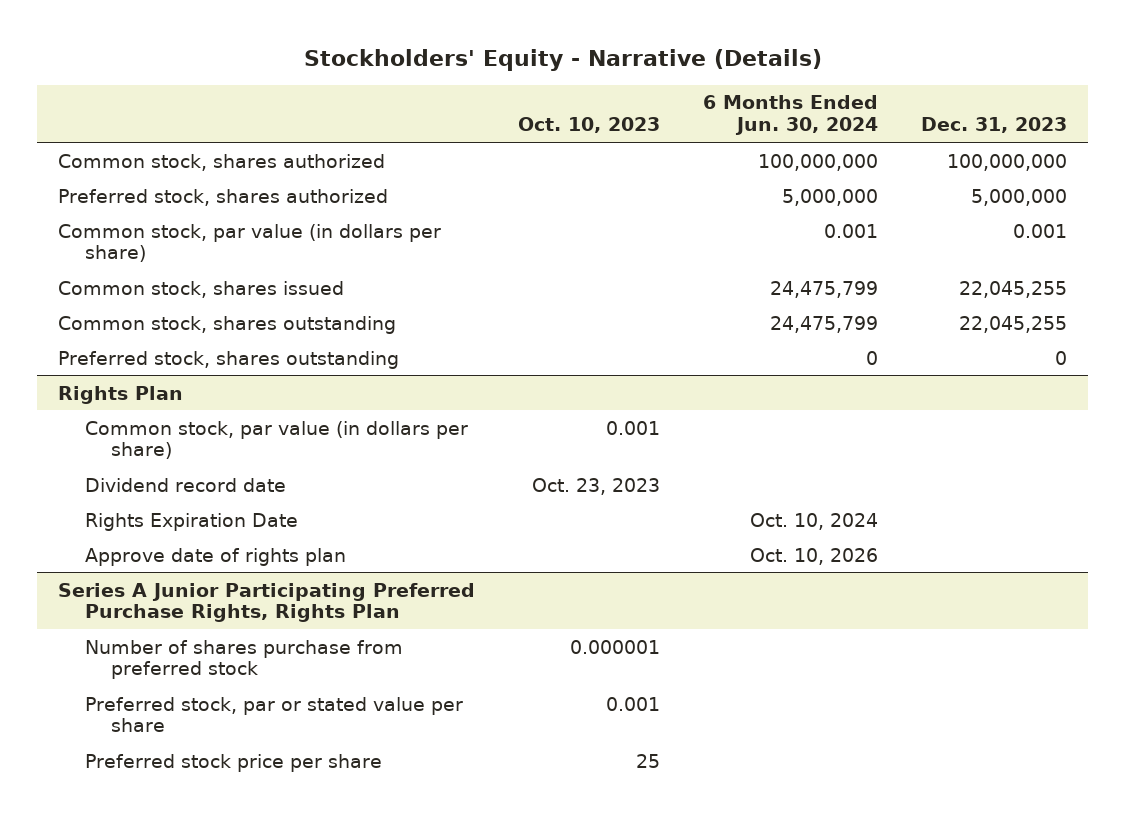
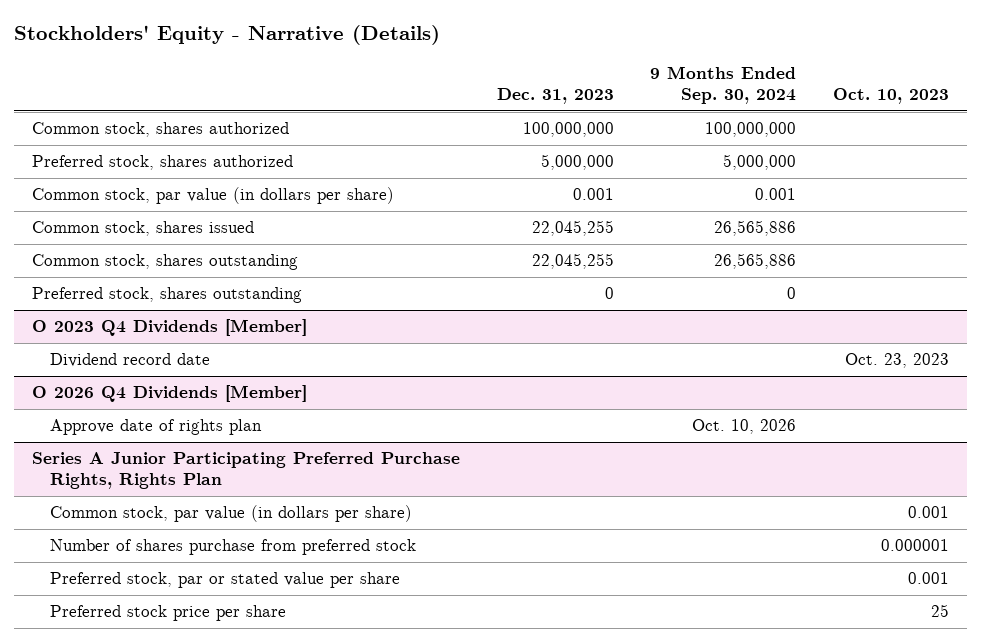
- | Oct. 10, 2023 | 6 Months Ended Jun. 30, 2024 | Dec. 31, 2023
+ | Dec. 31, 2023 | 9 Months Ended Sep. 30, 2024 | Oct. 10, 2023
- Rights Plan
- Common stock, par value (in dollars per share) | 0.001 | |
+ O 2023 Q4 Dividends [Member]
- Rights Expiration Date | | Oct. 10, 2024 |
- Approve date of rights plan | | Oct. 10, 2026 |
+ O 2026 Q4 Dividends [Member]
+ Approve date of rights plan | | Oct. 10, 2026 |
@ Series A Junior Participating Preferred Purchase Rights, Rights Plan
+ Common stock, par value (in dollars per share) | | | 0.001

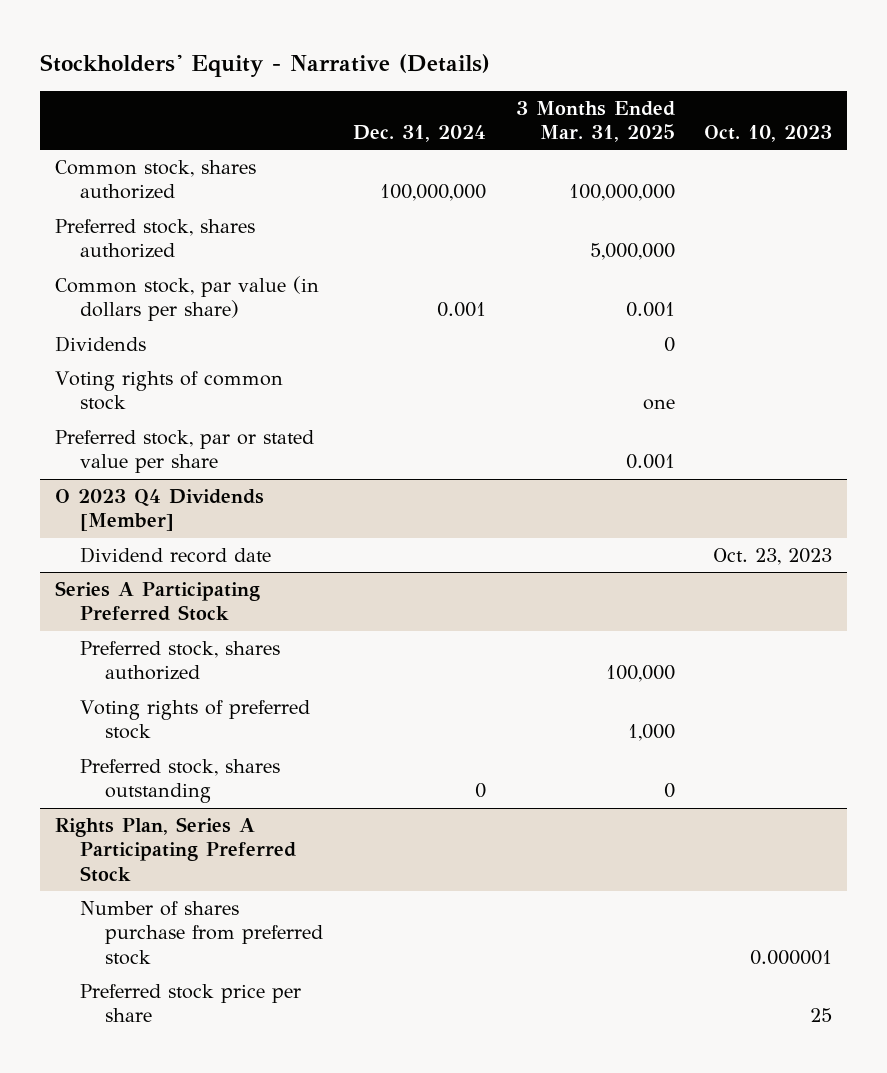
- | Dec. 31, 2023 | 9 Months Ended Sep. 30, 2024 | Oct. 10, 2023
+ | Dec. 31, 2024 | 3 Months Ended Mar. 31, 2025 | Oct. 10, 2023
- Common stock, shares issued | 22,045,255 | 26,565,886 |
- Common stock, shares outstanding | 22,045,255 | 26,565,886 |
- Preferred stock, shares outstanding | 0 | 0 |
+ Dividends | | 0 |
+ Voting rights of common stock | | one |
+ Preferred stock, par or stated value per share | | 0.001 |
- O 2026 Q4 Dividends [Member]
- Approve date of rights plan | | Oct. 10, 2026 |
- Series A Junior Participating Preferred Purchase Rights, Rights Plan
- Common stock, par value (in dollars per share) | | | 0.001
+ Series A Participating Preferred Stock
+ Preferred stock, shares authorized | | 100,000 |
+ Voting rights of preferred stock | | 1,000 |
+ Preferred stock, shares outstanding | 0 | 0 |
+ Rights Plan, Series A Participating Preferred Stock
- Preferred stock, par or stated value per share | | | 0.001

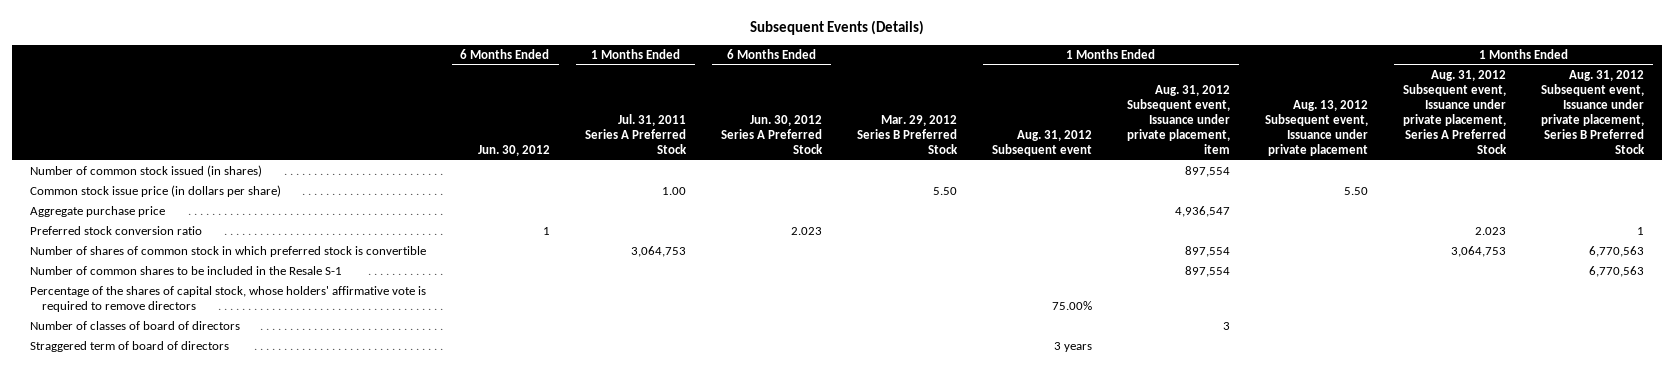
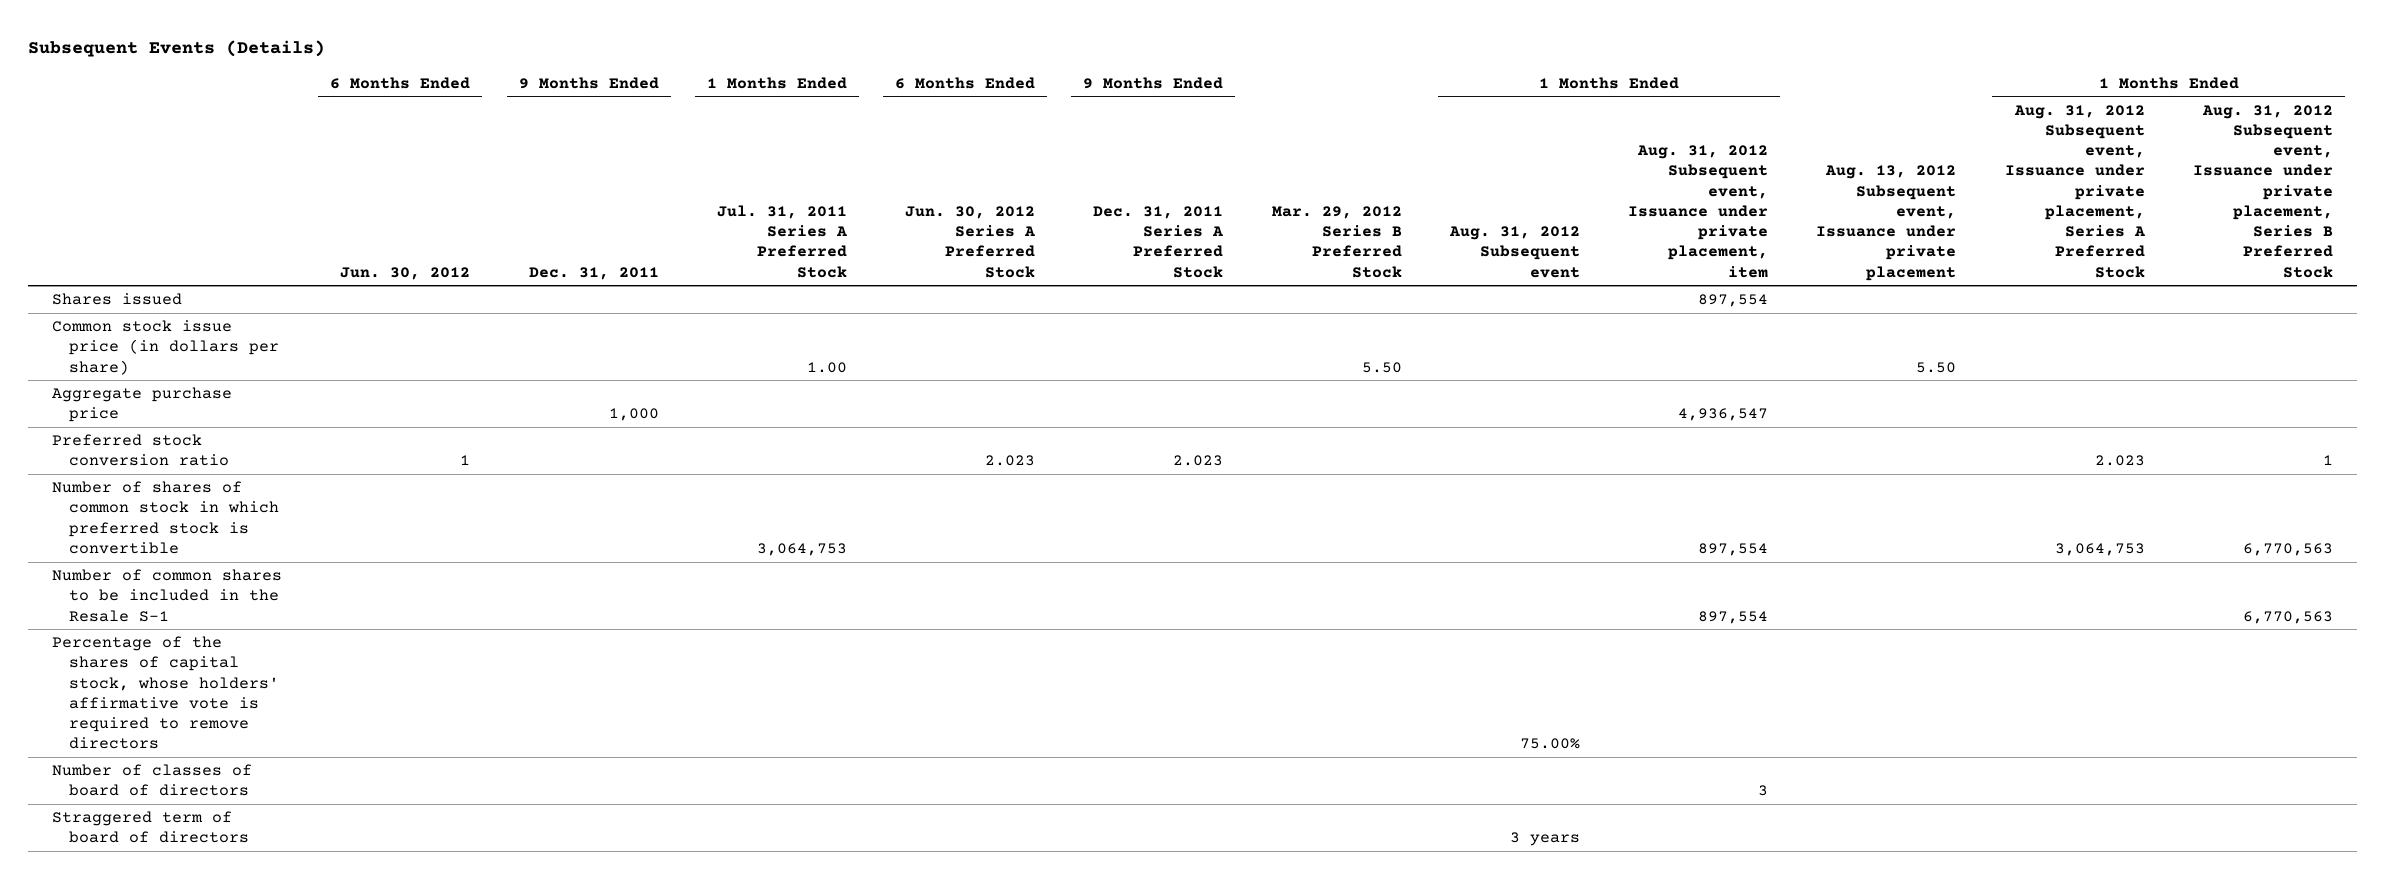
- | 6 Months Ended Jun. 30, 2012 | 1 Months Ended Jul. 31, 2011 Series A Preferred Stock | 6 Months Ended Jun. 30, 2012 Series A Preferred Stock | Mar. 29, 2012 Series B Preferred Stock | 1 Months Ended Aug. 31, 2012 Subsequent event | 1 Months Ended Aug. 31, 2012 Subsequent event, Issuance under private placement, item | Aug. 13, 2012 Subsequent event, Issuance under private placement | 1 Months Ended Aug. 31, 2012 Subsequent event, Issuance under private placement, Series A Preferred Stock | 1 Months Ended Aug. 31, 2012 Subsequent event, Issuance under private placement, Series B Preferred Stock
+ | 6 Months Ended Jun. 30, 2012 | 9 Months Ended Dec. 31, 2011 | 1 Months Ended Jul. 31, 2011 Series A Preferred Stock | 6 Months Ended Jun. 30, 2012 Series A Preferred Stock | 9 Months Ended Dec. 31, 2011 Series A Preferred Stock | Mar. 29, 2012 Series B Preferred Stock | 1 Months Ended Aug. 31, 2012 Subsequent event | 1 Months Ended Aug. 31, 2012 Subsequent event, Issuance under private placement, item | Aug. 13, 2012 Subsequent event, Issuance under private placement | 1 Months Ended Aug. 31, 2012 Subsequent event, Issuance under private placement, Series A Preferred Stock | 1 Months Ended Aug. 31, 2012 Subsequent event, Issuance under private placement, Series B Preferred Stock
- Number of common stock issued (in shares) | | | | | | 897,554 | | |
+ Shares issued | | | | | | | | 897,554 | | |

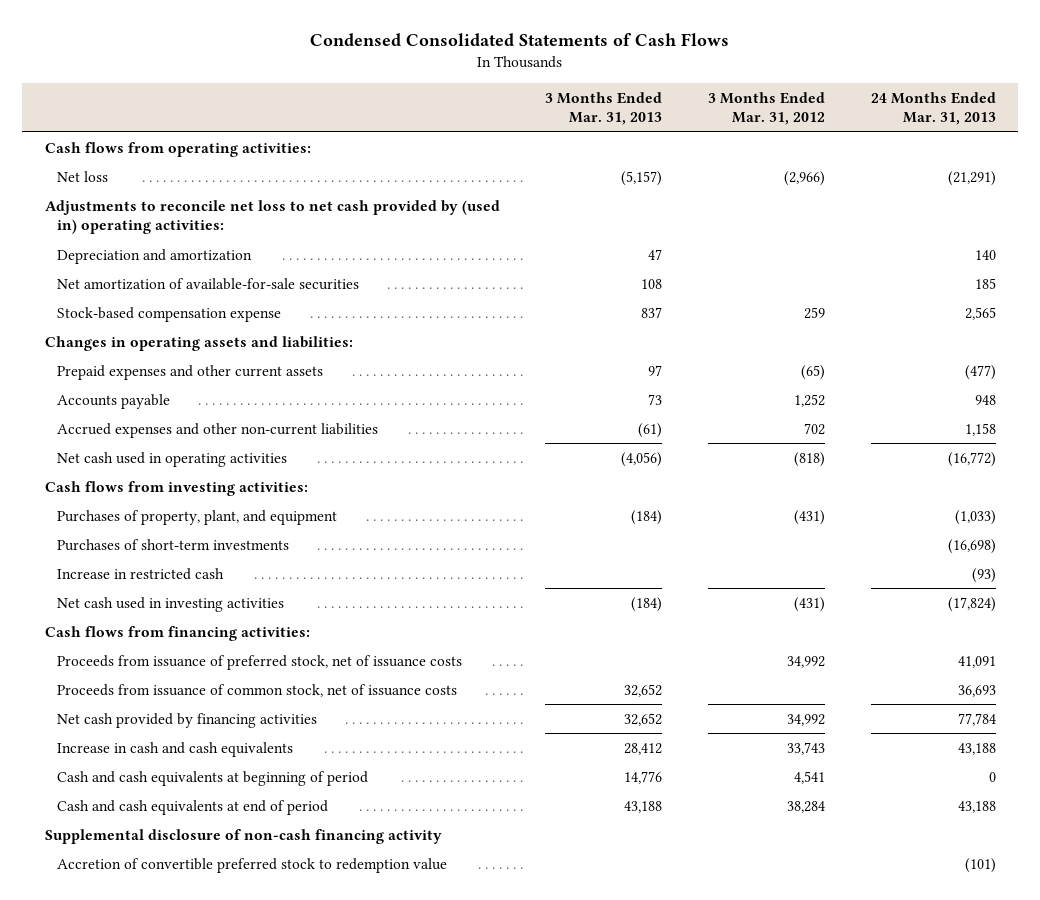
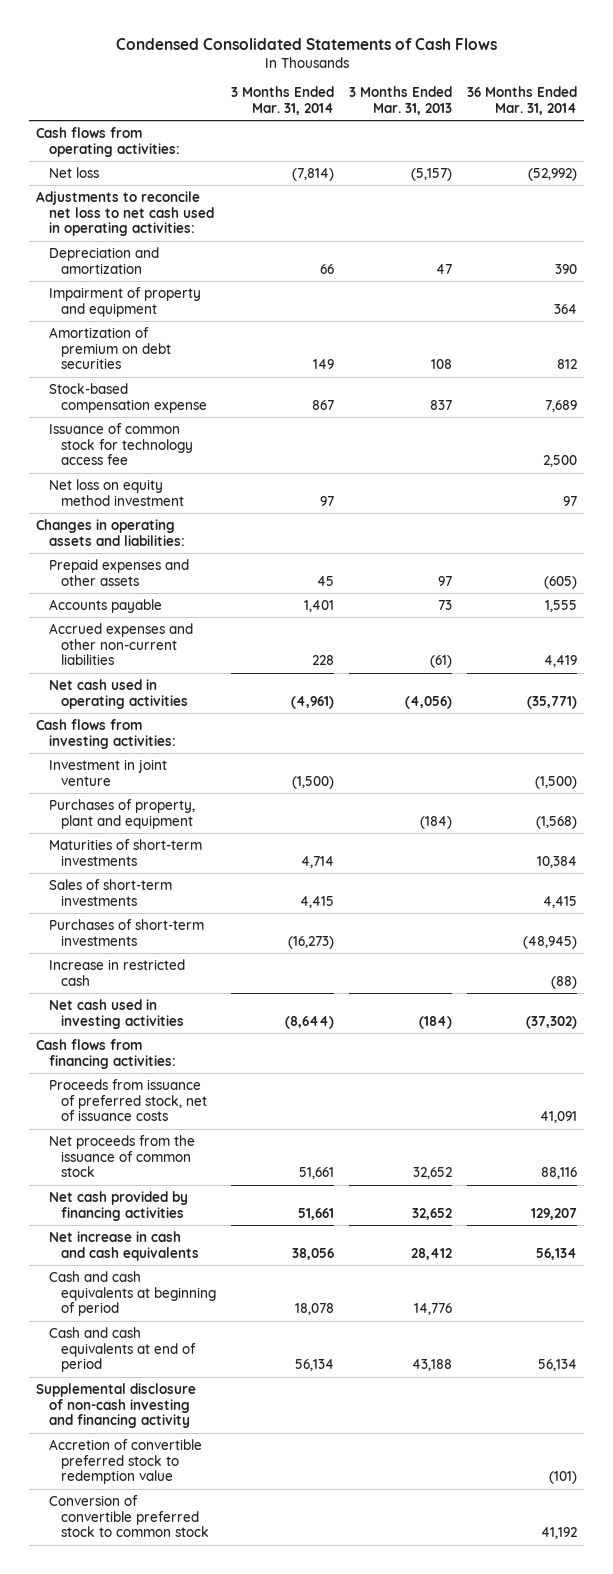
- | 3 Months Ended Mar. 31, 2013 | 3 Months Ended Mar. 31, 2012 | 24 Months Ended Mar. 31, 2013
+ | 3 Months Ended Mar. 31, 2014 | 3 Months Ended Mar. 31, 2013 | 36 Months Ended Mar. 31, 2014
- Adjustments to reconcile net loss to net cash provided by (used in) operating activities:
+ Adjustments to reconcile net loss to net cash used in operating activities:
- Net amortization of available-for-sale securities | 108 | | 185
+ Impairment of property and equipment | | | 364
+ Amortization of premium on debt securities | 149 | 108 | 812
+ Issuance of common stock for technology access fee | | | 2,500
+ Net loss on equity method investment | 97 | | 97
- Prepaid expenses and other current assets | 97 | (65) | (477)
+ Prepaid expenses and other assets | 45 | 97 | (605)
- Purchases of property, plant, and equipment | (184) | (431) | (1,033)
+ Investment in joint venture | (1,500) | | (1,500)
+ Purchases of property, plant and equipment | | (184) | (1,568)
+ Maturities of short-term investments | 4,714 | | 10,384
+ Sales of short-term investments | 4,415 | | 4,415
- Proceeds from issuance of common stock, net of issuance costs | 32,652 | | 36,693
+ Net proceeds from the issuance of common stock | 51,661 | 32,652 | 88,116
- Increase in cash and cash equivalents | 28,412 | 33,743 | 43,188
+ Net increase in cash and cash equivalents | 38,056 | 28,412 | 56,134
- Supplemental disclosure of non-cash financing activity
+ Supplemental disclosure of non-cash investing and financing activity
+ Conversion of convertible preferred stock to common stock | | | 41,192

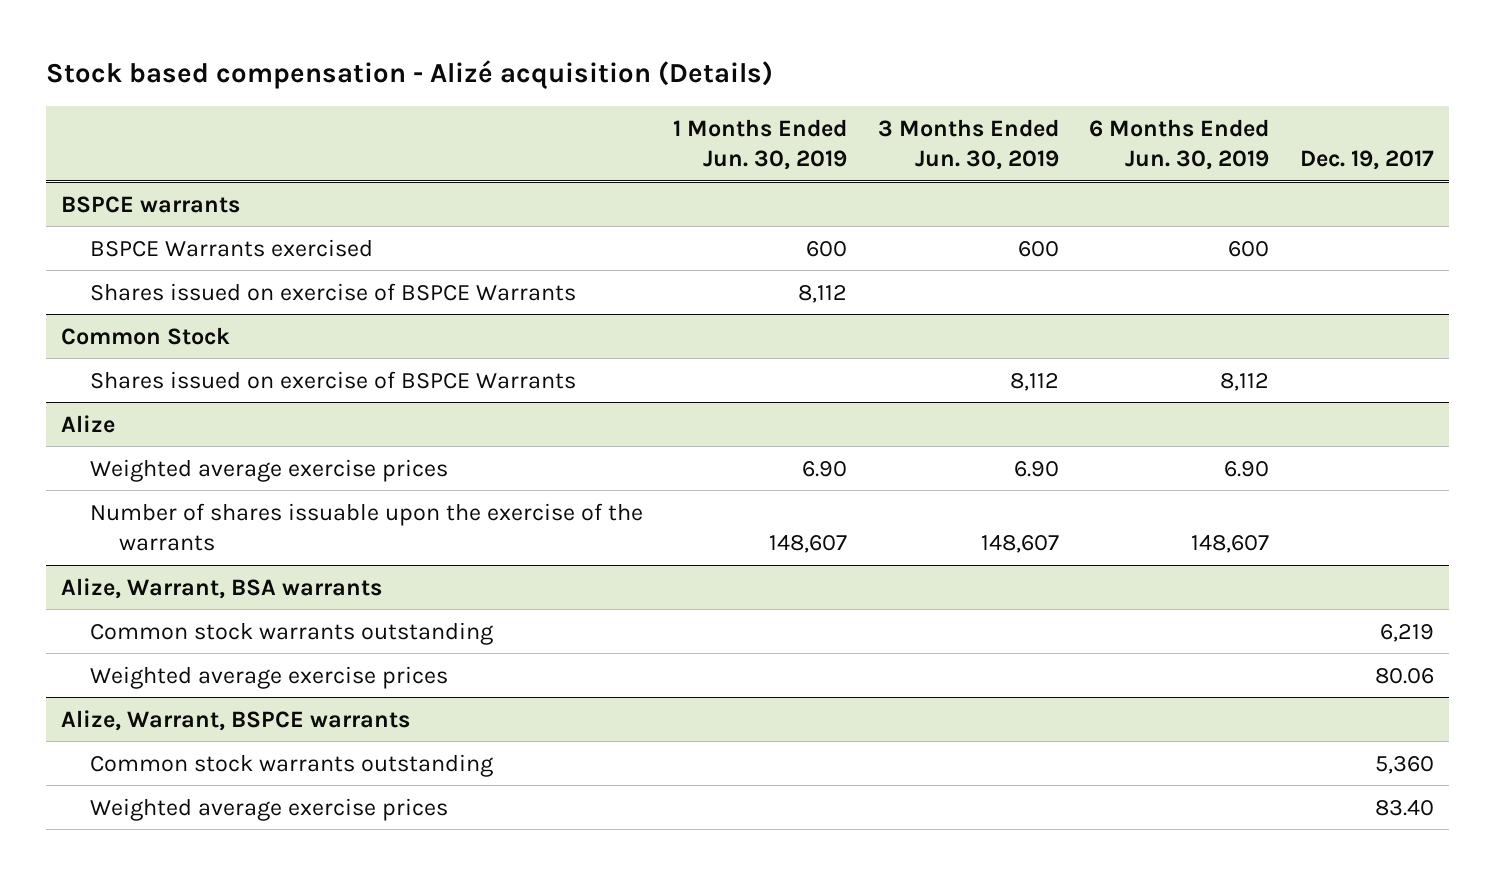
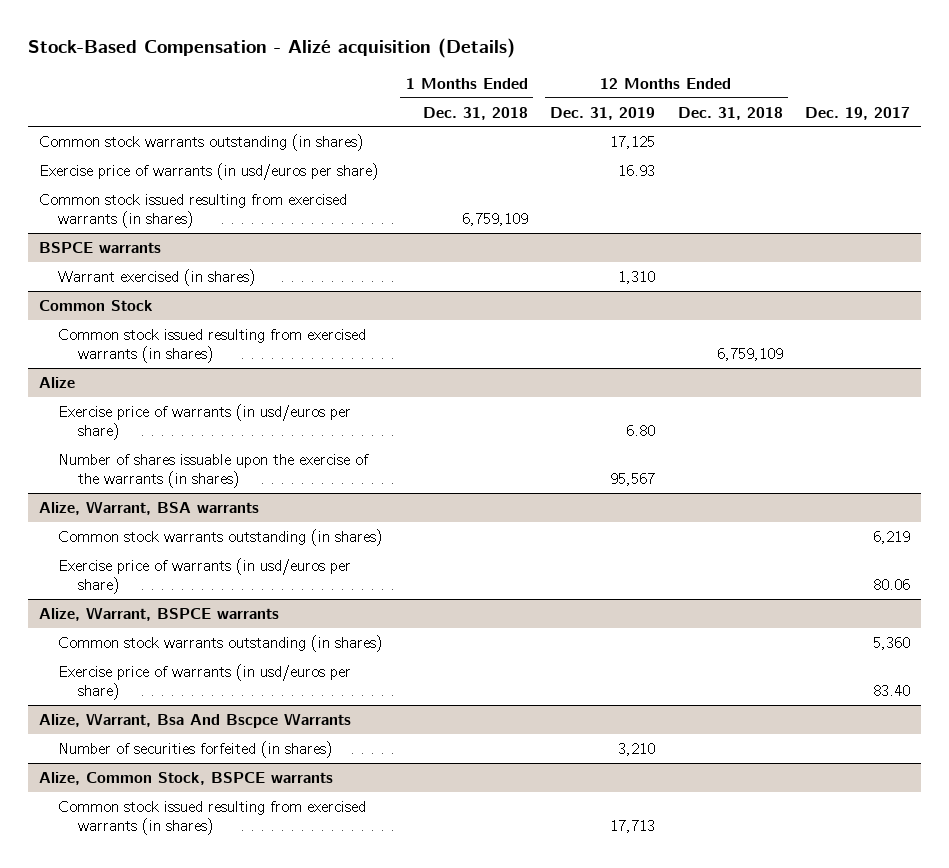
- Stock based compensation - Alizé acquisition (Details)
+ Stock-Based Compensation - Alizé acquisition (Details)
- | 1 Months Ended Jun. 30, 2019 | 3 Months Ended Jun. 30, 2019 | 6 Months Ended Jun. 30, 2019 | Dec. 19, 2017
+ | 1 Months Ended Dec. 31, 2018 | 12 Months Ended Dec. 31, 2019 | 12 Months Ended Dec. 31, 2018 | Dec. 19, 2017
+ Common stock warrants outstanding (in shares) | | 17,125 | |
+ Exercise price of warrants (in usd/euros per share) | | 16.93 | |
+ Common stock issued resulting from exercised warrants (in shares) | 6,759,109 | | |
@ BSPCE warrants
- BSPCE Warrants exercised | 600 | 600 | 600 |
- Shares issued on exercise of BSPCE Warrants | 8,112 | | |
+ Warrant exercised (in shares) | | 1,310 | |
@ Common Stock
- Shares issued on exercise of BSPCE Warrants | | 8,112 | 8,112 |
+ Common stock issued resulting from exercised warrants (in shares) | | | 6,759,109 |
@ Alize
- Weighted average exercise prices | 6.90 | 6.90 | 6.90 |
- Number of shares issuable upon the exercise of the warrants | 148,607 | 148,607 | 148,607 |
+ Exercise price of warrants (in usd/euros per share) | | 6.80 | |
+ Number of shares issuable upon the exercise of the warrants (in shares) | | 95,567 | |
@ Alize, Warrant, BSA warrants
- Common stock warrants outstanding | | | | 6,219
- Weighted average exercise prices | | | | 80.06
+ Common stock warrants outstanding (in shares) | | | | 6,219
+ Exercise price of warrants (in usd/euros per share) | | | | 80.06
@ Alize, Warrant, BSPCE warrants
- Common stock warrants outstanding | | | | 5,360
- Weighted average exercise prices | | | | 83.40
+ Common stock warrants outstanding (in shares) | | | | 5,360
+ Exercise price of warrants (in usd/euros per share) | | | | 83.40
+ Alize, Warrant, Bsa And Bscpce Warrants
+ Number of securities forfeited (in shares) | | 3,210 | |
+ Alize, Common Stock, BSPCE warrants
+ Common stock issued resulting from exercised warrants (in shares) | | 17,713 | |

